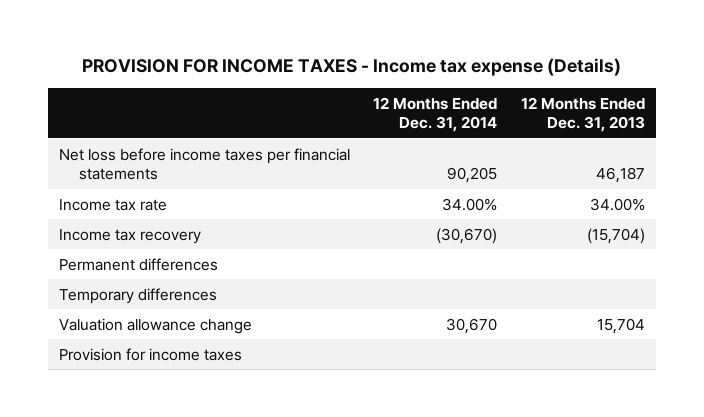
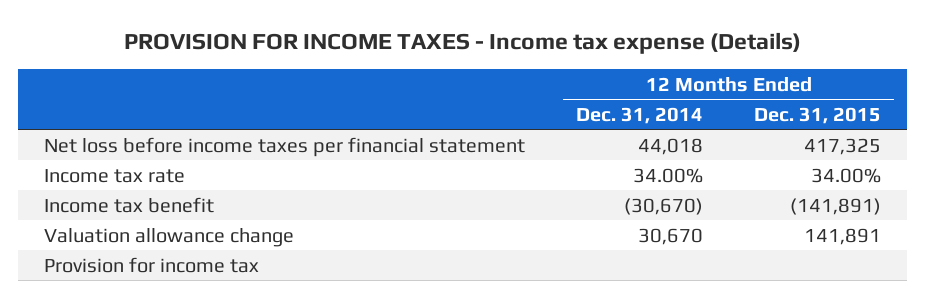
- | 12 Months Ended Dec. 31, 2014 | 12 Months Ended Dec. 31, 2013
+ | 12 Months Ended Dec. 31, 2014 | 12 Months Ended Dec. 31, 2015
- Net loss before income taxes per financial statements | 90,205 | 46,187
+ Net loss before income taxes per financial statement | 44,018 | 417,325
- Income tax recovery | (30,670) | (15,704)
- Permanent differences
- Temporary differences
+ Income tax benefit | (30,670) | (141,891)
- Provision for income taxes
+ Provision for income tax

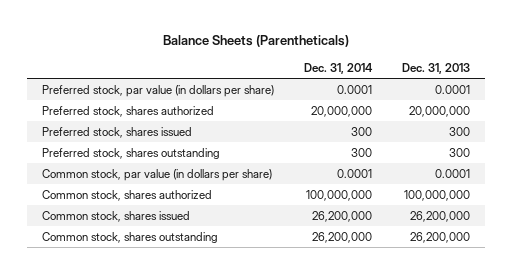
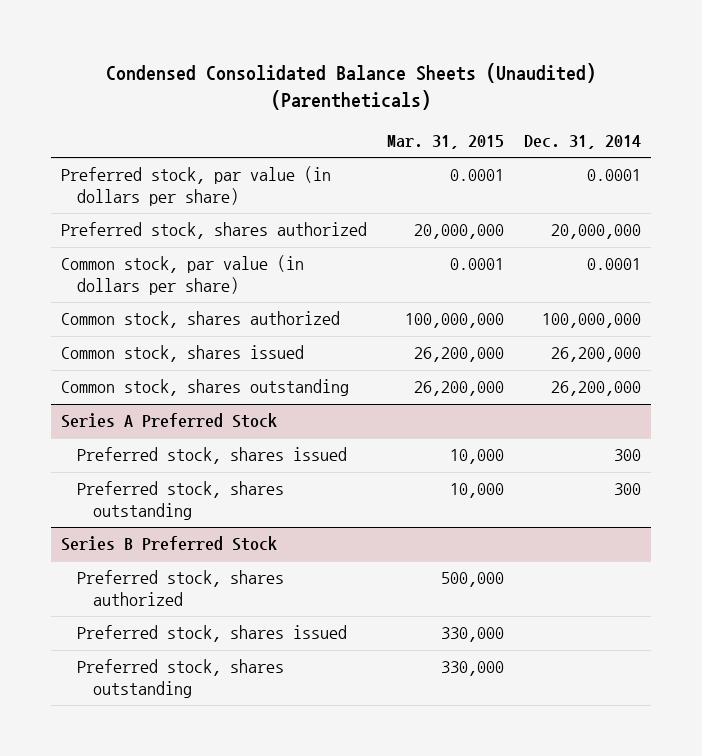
- Balance Sheets (Parentheticals)
+ Condensed Consolidated Balance Sheets (Unaudited) (Parentheticals)
- | Dec. 31, 2014 | Dec. 31, 2013
+ | Mar. 31, 2015 | Dec. 31, 2014
- Preferred stock, shares issued | 300 | 300
- Preferred stock, shares outstanding | 300 | 300
+ Series A Preferred Stock
+ Preferred stock, shares issued | 10,000 | 300
+ Preferred stock, shares outstanding | 10,000 | 300
+ Series B Preferred Stock
+ Preferred stock, shares authorized | 500,000 |
+ Preferred stock, shares issued | 330,000 |
+ Preferred stock, shares outstanding | 330,000 |

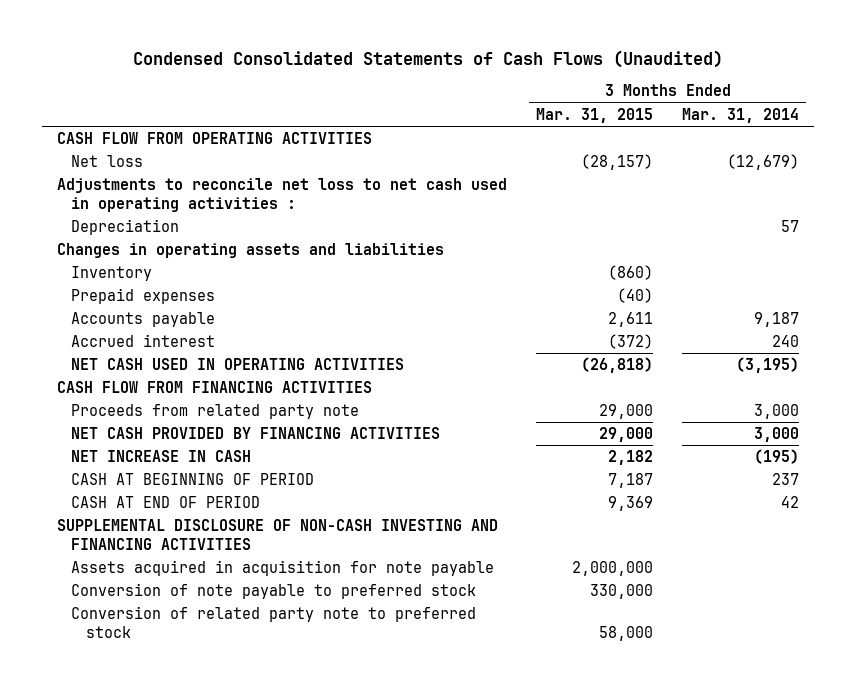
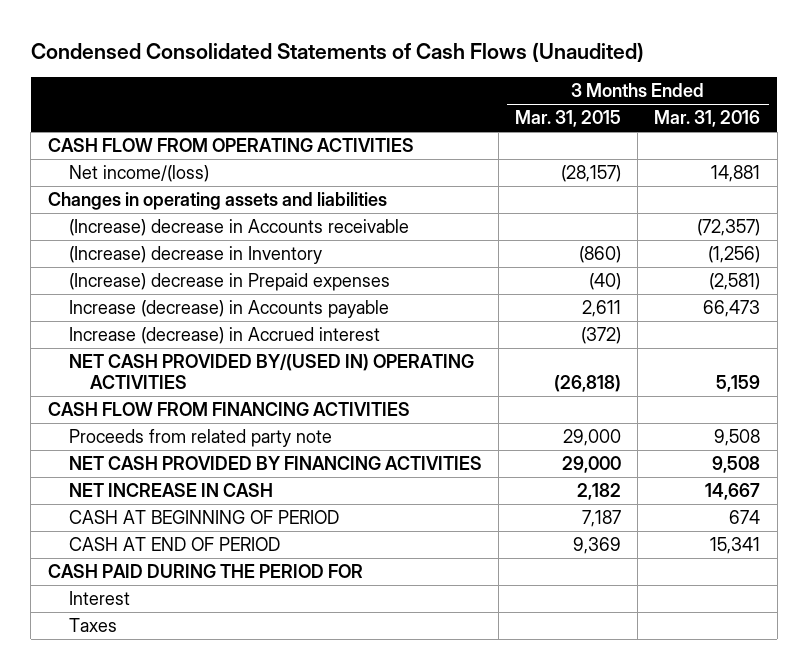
- | 3 Months Ended Mar. 31, 2015 | 3 Months Ended Mar. 31, 2014
+ | 3 Months Ended Mar. 31, 2015 | 3 Months Ended Mar. 31, 2016
- Net loss | (28,157) | (12,679)
- Adjustments to reconcile net loss to net cash used in operating activities :
- Depreciation | | 57
+ Net income/(loss) | (28,157) | 14,881
- Inventory | (860) |
- Prepaid expenses | (40) |
- Accounts payable | 2,611 | 9,187
- Accrued interest | (372) | 240
- NET CASH USED IN OPERATING ACTIVITIES | (26,818) | (3,195)
+ (Increase) decrease in Accounts receivable | | (72,357)
+ (Increase) decrease in Inventory | (860) | (1,256)
+ (Increase) decrease in Prepaid expenses | (40) | (2,581)
+ Increase (decrease) in Accounts payable | 2,611 | 66,473
+ Increase (decrease) in Accrued interest | (372) |
+ NET CASH PROVIDED BY/(USED IN) OPERATING ACTIVITIES | (26,818) | 5,159
- SUPPLEMENTAL DISCLOSURE OF NON-CASH INVESTING AND FINANCING ACTIVITIES
- Assets acquired in acquisition for note payable | 2,000,000 |
- Conversion of note payable to preferred stock | 330,000 |
- Conversion of related party note to preferred stock | 58,000 |
+ CASH PAID DURING THE PERIOD FOR
+ Interest
+ Taxes

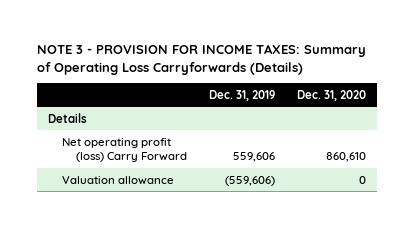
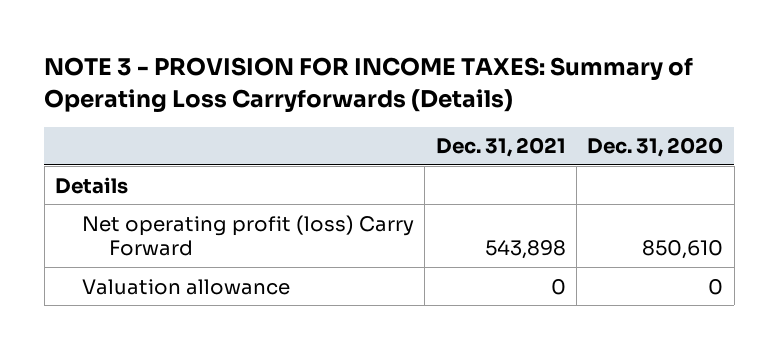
- | Dec. 31, 2019 | Dec. 31, 2020
+ | Dec. 31, 2021 | Dec. 31, 2020
- Net operating profit (loss) Carry Forward | 559,606 | 860,610
+ Net operating profit (loss) Carry Forward | 543,898 | 850,610

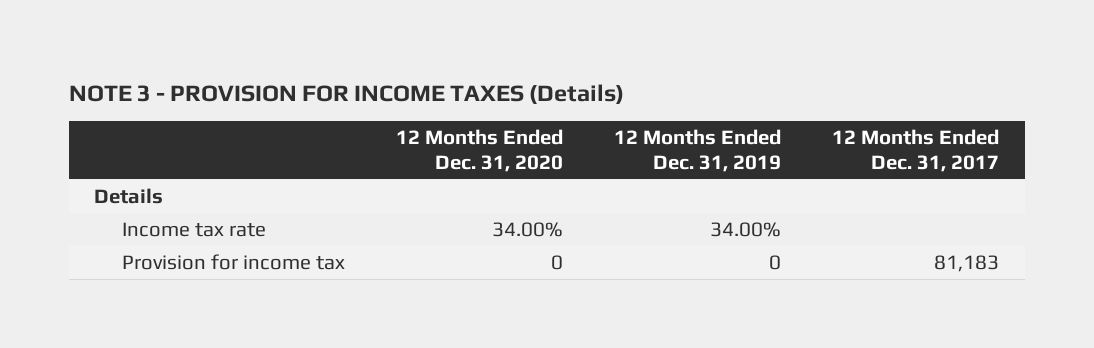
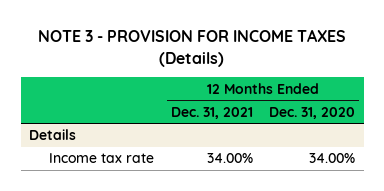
- | 12 Months Ended Dec. 31, 2020 | 12 Months Ended Dec. 31, 2019 | 12 Months Ended Dec. 31, 2017
+ | 12 Months Ended Dec. 31, 2021 | 12 Months Ended Dec. 31, 2020
- Provision for income tax | 0 | 0 | 81,183

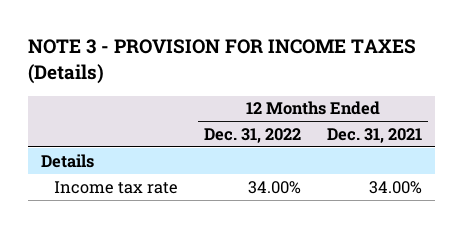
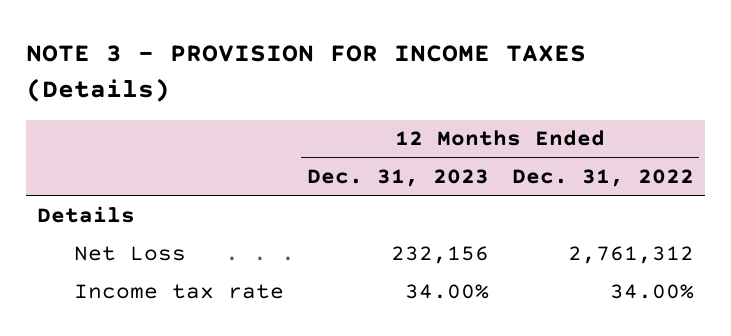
- | 12 Months Ended Dec. 31, 2022 | 12 Months Ended Dec. 31, 2021
+ | 12 Months Ended Dec. 31, 2023 | 12 Months Ended Dec. 31, 2022
+ Net Loss | 232,156 | 2,761,312

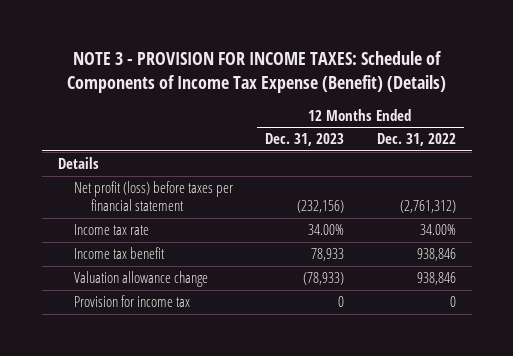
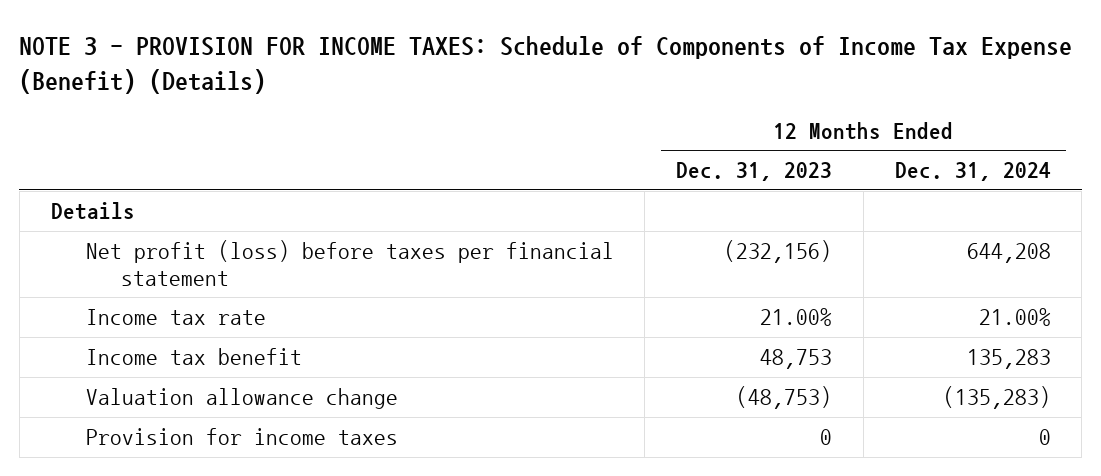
- | 12 Months Ended Dec. 31, 2023 | 12 Months Ended Dec. 31, 2022
+ | 12 Months Ended Dec. 31, 2023 | 12 Months Ended Dec. 31, 2024
- Income tax rate | 34.00% | 34.00%
- Income tax benefit | 78,933 | 938,846
- Valuation allowance change | (78,933) | 938,846
- Provision for income tax | 0 | 0
+ Income tax rate | 21.00% | 21.00%
+ Income tax benefit | 48,753 | 135,283
+ Valuation allowance change | (48,753) | (135,283)
+ Provision for income taxes | 0 | 0

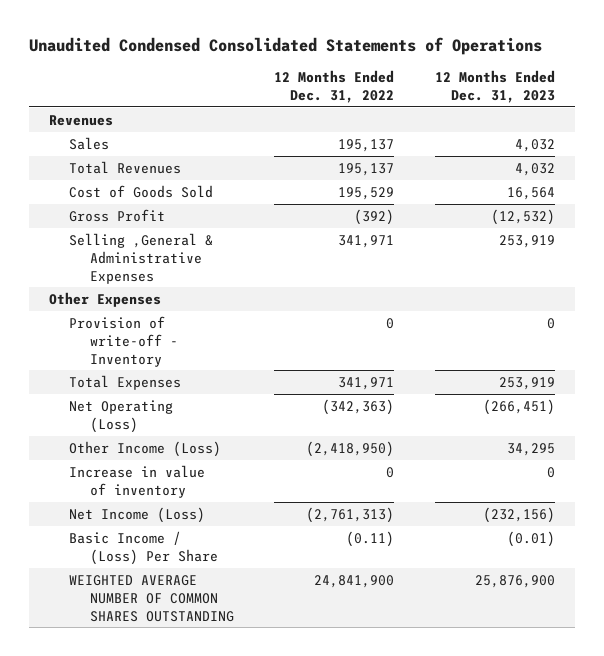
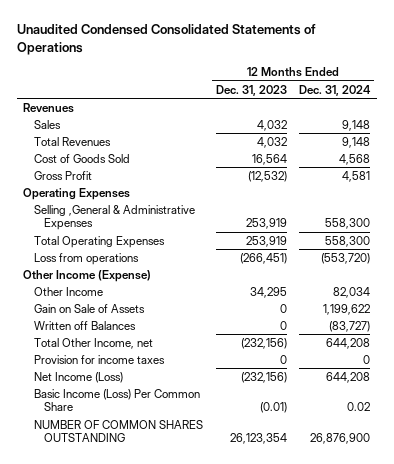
- | 12 Months Ended Dec. 31, 2022 | 12 Months Ended Dec. 31, 2023
+ | 12 Months Ended Dec. 31, 2023 | 12 Months Ended Dec. 31, 2024
+ Operating Expenses
- Other Expenses
- Provision of write-off - Inventory | 0 | 0
- Total Expenses | 341,971 | 253,919
- Net Operating (Loss) | (342,363) | (266,451)
- Other Income (Loss) | (2,418,950) | 34,295
- Increase in value of inventory | 0 | 0
+ Total Operating Expenses | 253,919 | 558,300
+ Loss from operations | (266,451) | (553,720)
+ Other Income (Expense)
+ Other Income | 34,295 | 82,034
+ Gain on Sale of Assets | 0 | 1,199,622
+ Written off Balances | 0 | (83,727)
+ Total Other Income, net | (232,156) | 644,208
+ Provision for income taxes | 0 | 0
- Basic Income / (Loss) Per Share | (0.11) | (0.01)
- WEIGHTED AVERAGE NUMBER OF COMMON SHARES OUTSTANDING | 24,841,900 | 25,876,900
+ Basic Income (Loss) Per Common Share | (0.01) | 0.02
+ NUMBER OF COMMON SHARES OUTSTANDING | 26,123,354 | 26,876,900

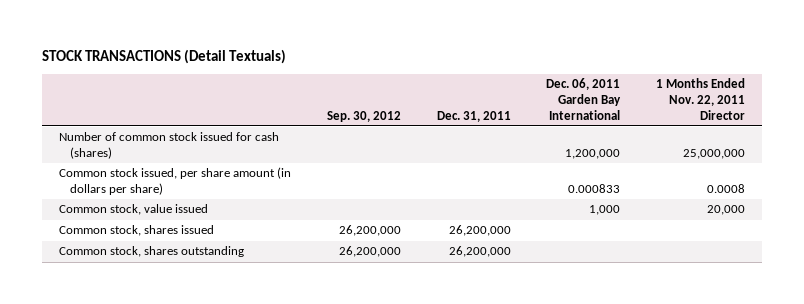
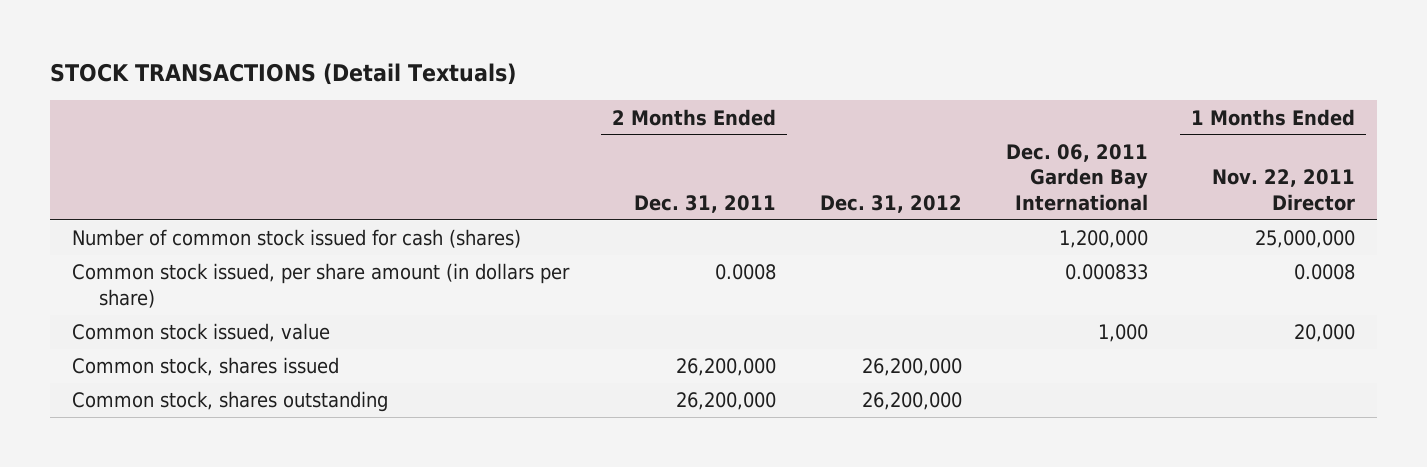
- | Sep. 30, 2012 | Dec. 31, 2011 | Dec. 06, 2011 Garden Bay International | 1 Months Ended Nov. 22, 2011 Director
+ | 2 Months Ended Dec. 31, 2011 | Dec. 31, 2012 | Dec. 06, 2011 Garden Bay International | 1 Months Ended Nov. 22, 2011 Director
- Common stock, value issued | | | 1,000 | 20,000
+ Common stock issued, value | | | 1,000 | 20,000

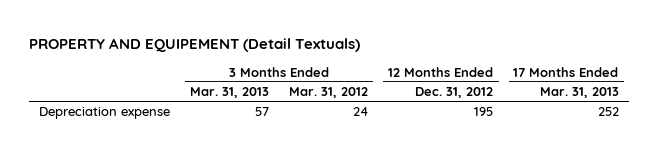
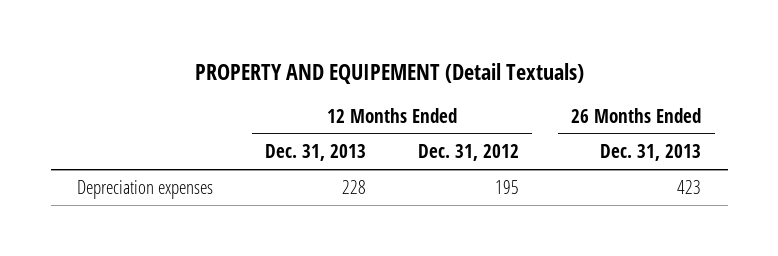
- | 3 Months Ended Mar. 31, 2013 | 3 Months Ended Mar. 31, 2012 | 12 Months Ended Dec. 31, 2012 | 17 Months Ended Mar. 31, 2013
+ | 12 Months Ended Dec. 31, 2013 | 12 Months Ended Dec. 31, 2012 | 26 Months Ended Dec. 31, 2013
- Depreciation expense | 57 | 24 | 195 | 252
+ Depreciation expenses | 228 | 195 | 423

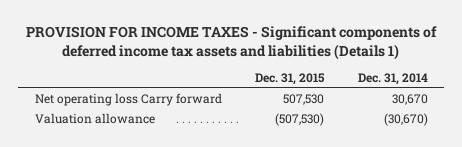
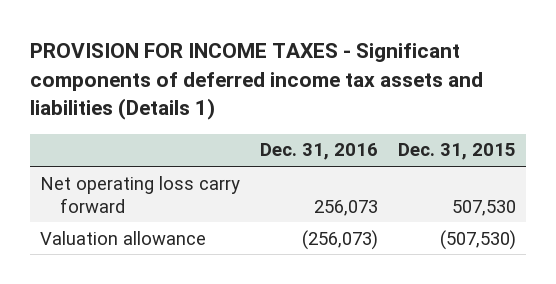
- | Dec. 31, 2015 | Dec. 31, 2014
+ | Dec. 31, 2016 | Dec. 31, 2015
- Net operating loss Carry forward | 507,530 | 30,670
+ Net operating loss carry forward | 256,073 | 507,530

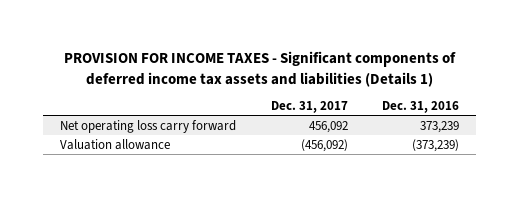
- | Dec. 31, 2016 | Dec. 31, 2015
+ | Dec. 31, 2017 | Dec. 31, 2016
- Net operating loss carry forward | 256,073 | 507,530
- Valuation allowance | (256,073) | (507,530)
+ Net operating loss carry forward | 456,092 | 373,239
+ Valuation allowance | (456,092) | (373,239)

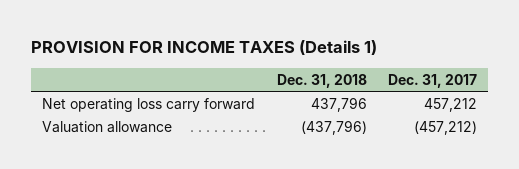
- PROVISION FOR INCOME TAXES - Significant components of deferred income tax assets and liabilities (Details 1)
+ PROVISION FOR INCOME TAXES (Details 1)
- | Dec. 31, 2017 | Dec. 31, 2016
+ | Dec. 31, 2018 | Dec. 31, 2017
- Net operating loss carry forward | 456,092 | 373,239
- Valuation allowance | (456,092) | (373,239)
+ Net operating loss carry forward | 437,796 | 457,212
+ Valuation allowance | (437,796) | (457,212)

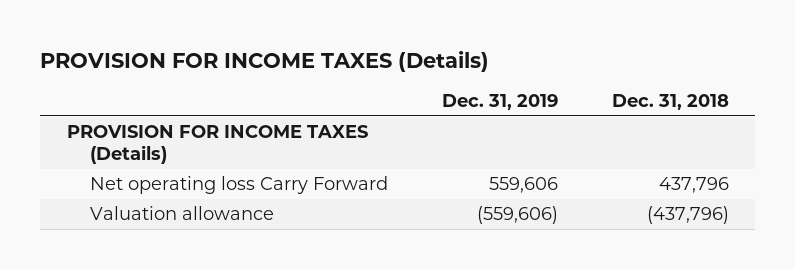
- PROVISION FOR INCOME TAXES (Details 1)
+ PROVISION FOR INCOME TAXES (Details)
- | Dec. 31, 2018 | Dec. 31, 2017
+ | Dec. 31, 2019 | Dec. 31, 2018
- Net operating loss carry forward | 437,796 | 457,212
+ PROVISION FOR INCOME TAXES (Details)
+ Net operating loss Carry Forward | 559,606 | 437,796

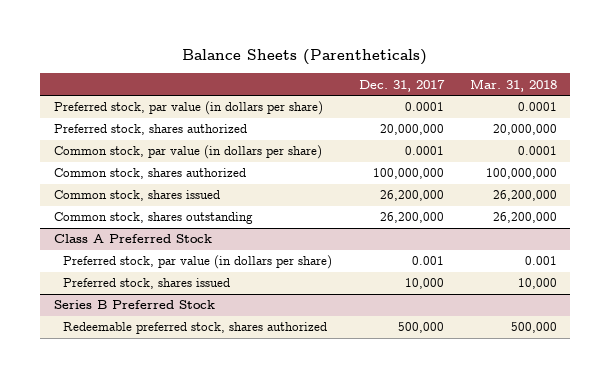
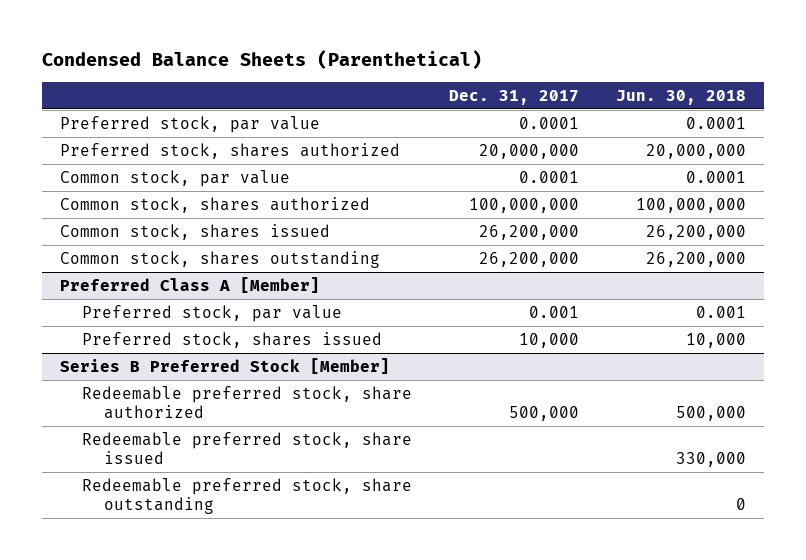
- Balance Sheets (Parentheticals)
+ Condensed Balance Sheets (Parenthetical)
- | Dec. 31, 2017 | Mar. 31, 2018
+ | Dec. 31, 2017 | Jun. 30, 2018
- Preferred stock, par value (in dollars per share) | 0.0001 | 0.0001
+ Preferred stock, par value | 0.0001 | 0.0001
- Common stock, par value (in dollars per share) | 0.0001 | 0.0001
+ Common stock, par value | 0.0001 | 0.0001
- Class A Preferred Stock
- Preferred stock, par value (in dollars per share) | 0.001 | 0.001
+ Preferred Class A [Member]
+ Preferred stock, par value | 0.001 | 0.001
- Series B Preferred Stock
- Redeemable preferred stock, shares authorized | 500,000 | 500,000
+ Series B Preferred Stock [Member]
+ Redeemable preferred stock, share authorized | 500,000 | 500,000
+ Redeemable preferred stock, share issued | | 330,000
+ Redeemable preferred stock, share outstanding | | 0

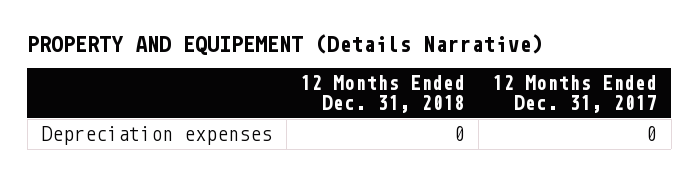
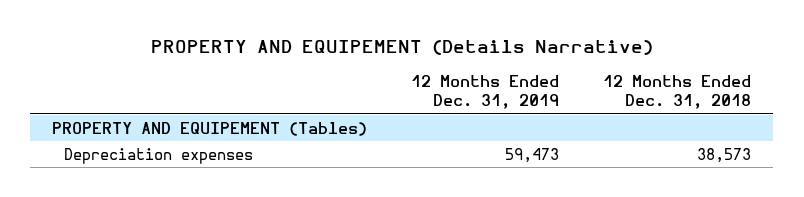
- | 12 Months Ended Dec. 31, 2018 | 12 Months Ended Dec. 31, 2017
+ | 12 Months Ended Dec. 31, 2019 | 12 Months Ended Dec. 31, 2018
- Depreciation expenses | 0 | 0
+ PROPERTY AND EQUIPEMENT (Tables)
+ Depreciation expenses | 59,473 | 38,573

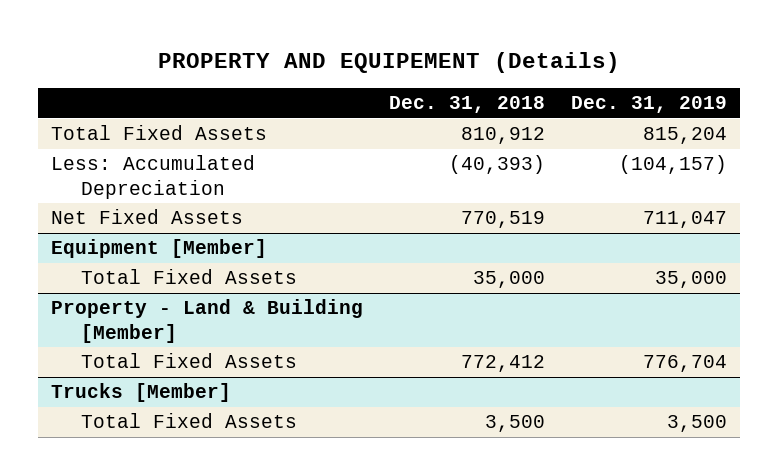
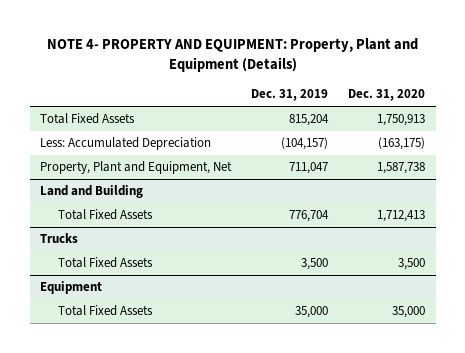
- PROPERTY AND EQUIPEMENT (Details)
+ NOTE 4- PROPERTY AND EQUIPMENT: Property, Plant and Equipment (Details)
- | Dec. 31, 2018 | Dec. 31, 2019
+ | Dec. 31, 2019 | Dec. 31, 2020
- Net Fixed Assets | 770,519 | 711,047
- Equipment [Member]
- Total Fixed Assets | 35,000 | 35,000
- Property - Land & Building [Member]
+ Property, Plant and Equipment, Net | 711,047 | 1,587,738
+ Land and Building
- Trucks [Member]
+ Trucks
+ Equipment
+ Total Fixed Assets | 35,000 | 35,000

